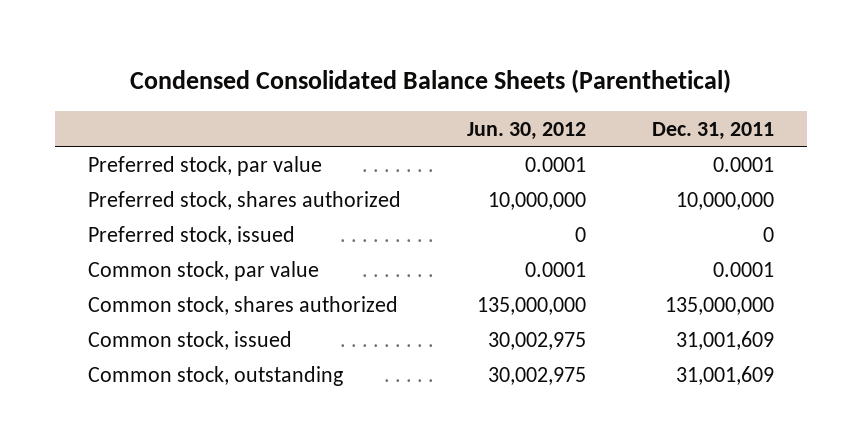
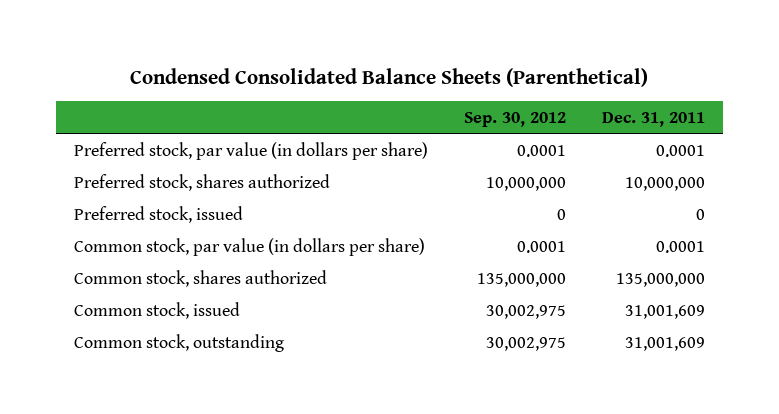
- | Jun. 30, 2012 | Dec. 31, 2011
+ | Sep. 30, 2012 | Dec. 31, 2011
- Preferred stock, par value | 0.0001 | 0.0001
+ Preferred stock, par value (in dollars per share) | 0.0001 | 0.0001
- Common stock, par value | 0.0001 | 0.0001
+ Common stock, par value (in dollars per share) | 0.0001 | 0.0001

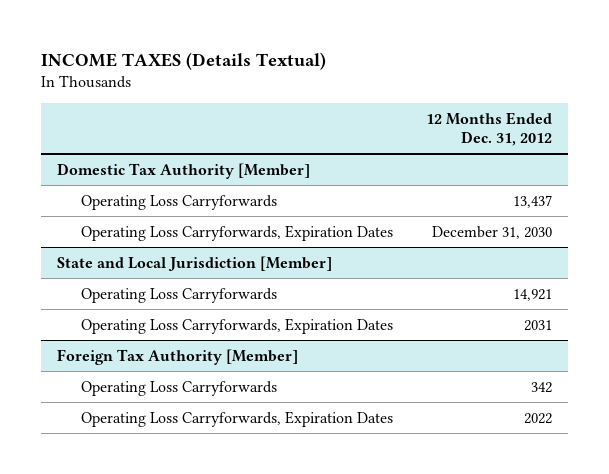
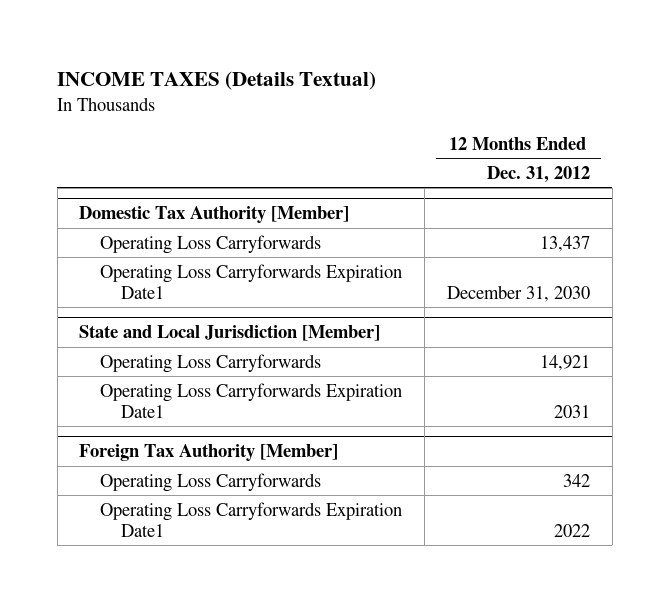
@ Domestic Tax Authority [Member]
- Operating Loss Carryforwards, Expiration Dates | December 31, 2030
+ Operating Loss Carryforwards Expiration Date1 | December 31, 2030
@ State and Local Jurisdiction [Member]
- Operating Loss Carryforwards, Expiration Dates | 2031
+ Operating Loss Carryforwards Expiration Date1 | 2031
@ Foreign Tax Authority [Member]
- Operating Loss Carryforwards, Expiration Dates | 2022
+ Operating Loss Carryforwards Expiration Date1 | 2022

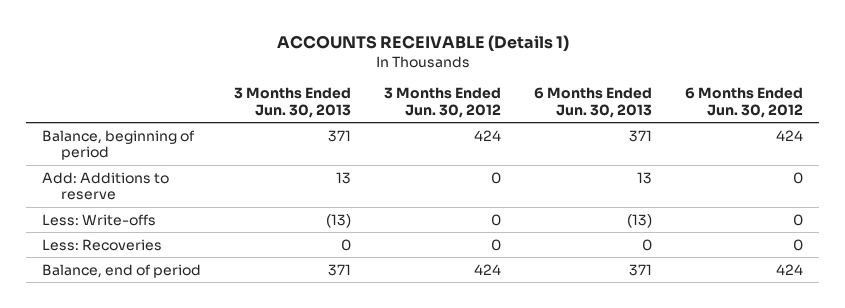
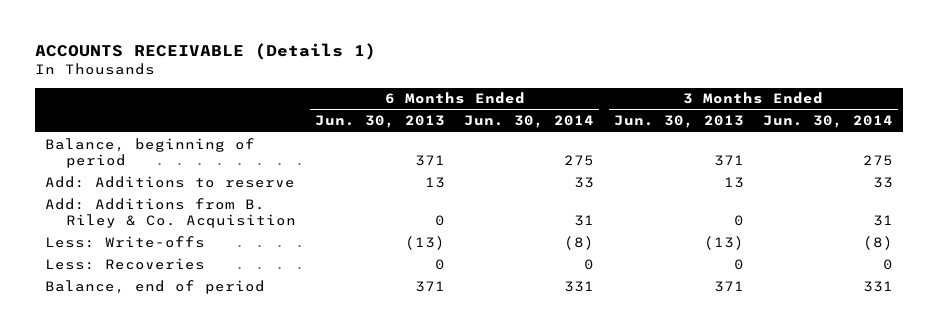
- | 3 Months Ended Jun. 30, 2013 | 3 Months Ended Jun. 30, 2012 | 6 Months Ended Jun. 30, 2013 | 6 Months Ended Jun. 30, 2012
+ | 6 Months Ended Jun. 30, 2013 | 6 Months Ended Jun. 30, 2014 | 3 Months Ended Jun. 30, 2013 | 3 Months Ended Jun. 30, 2014
+ Add: Additions from B. Riley & Co. Acquisition | 0 | 31 | 0 | 31

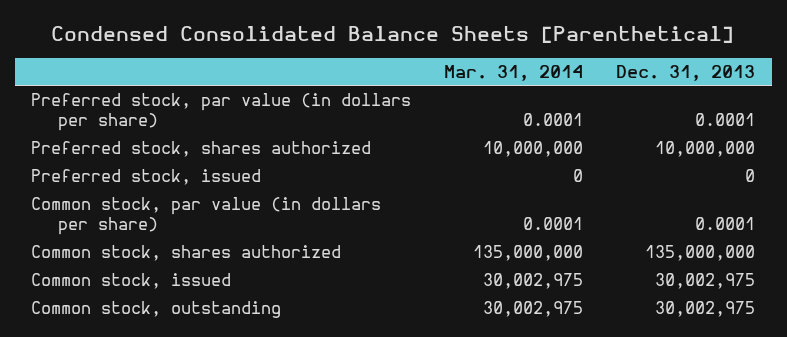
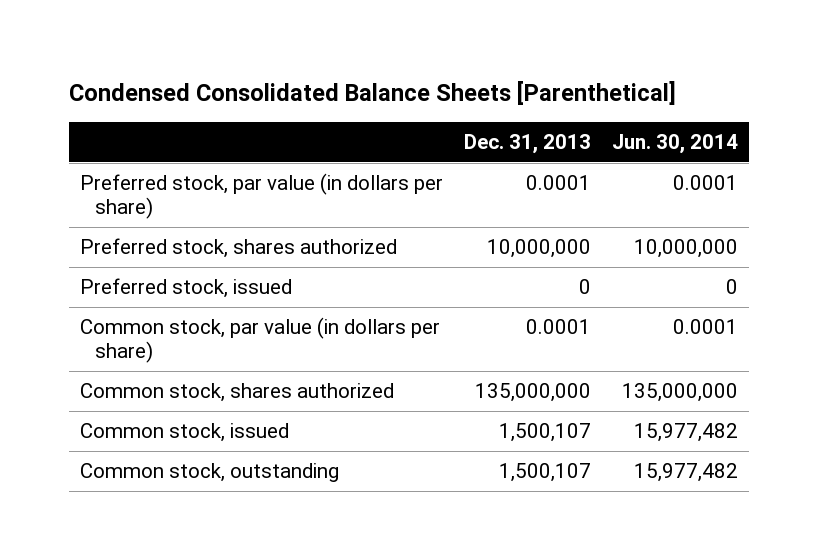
- | Mar. 31, 2014 | Dec. 31, 2013
+ | Dec. 31, 2013 | Jun. 30, 2014
- Common stock, issued | 30,002,975 | 30,002,975
- Common stock, outstanding | 30,002,975 | 30,002,975
+ Common stock, issued | 1,500,107 | 15,977,482
+ Common stock, outstanding | 1,500,107 | 15,977,482

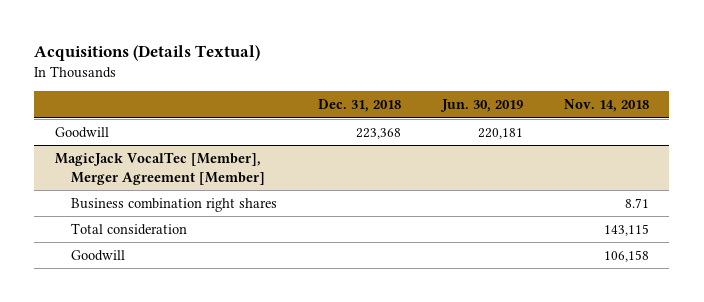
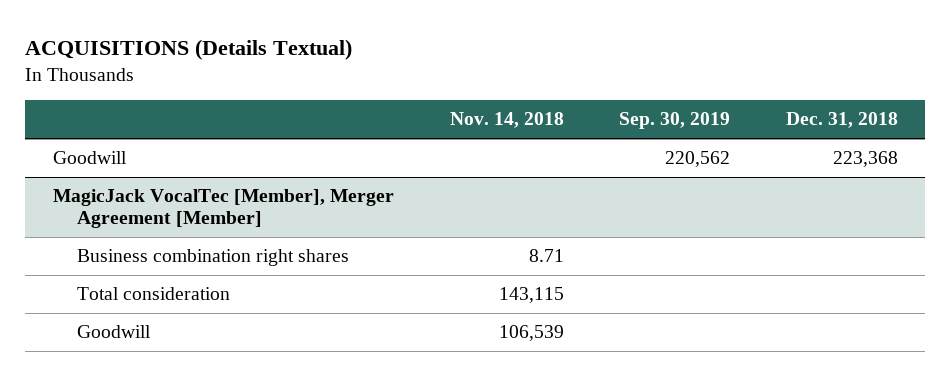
- Acquisitions (Details Textual)
+ ACQUISITIONS (Details Textual)
- | Dec. 31, 2018 | Jun. 30, 2019 | Nov. 14, 2018
+ | Nov. 14, 2018 | Sep. 30, 2019 | Dec. 31, 2018
@ MagicJack VocalTec [Member], Merger Agreement [Member]
- Goodwill | | | 106,158
+ Goodwill | 106,539 | |

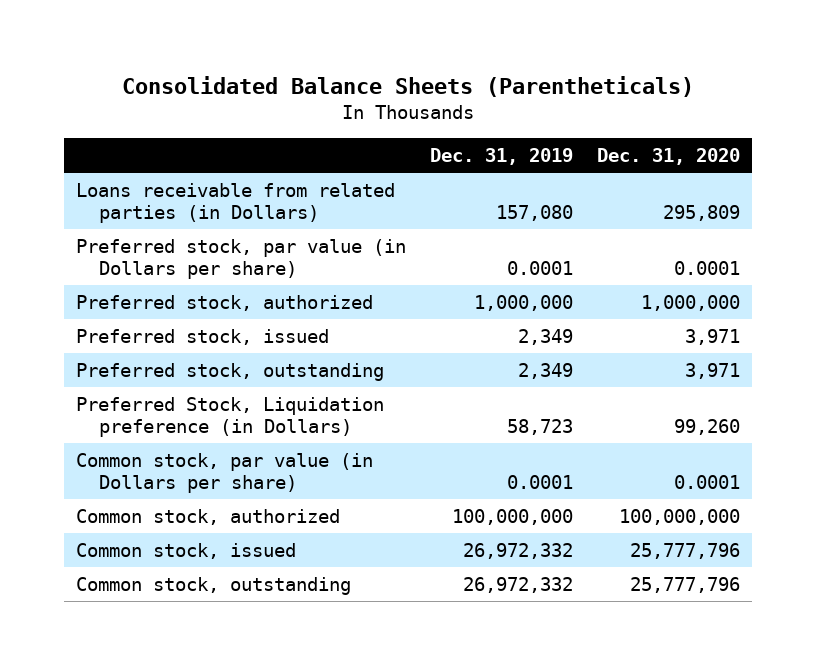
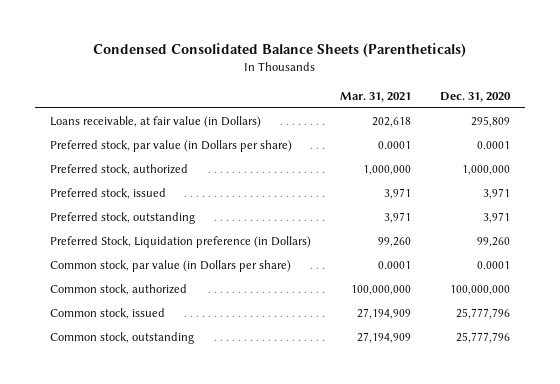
- Consolidated Balance Sheets (Parentheticals)
+ Condensed Consolidated Balance Sheets (Parentheticals)
- | Dec. 31, 2019 | Dec. 31, 2020
+ | Mar. 31, 2021 | Dec. 31, 2020
- Loans receivable from related parties (in Dollars) | 157,080 | 295,809
+ Loans receivable, at fair value (in Dollars) | 202,618 | 295,809

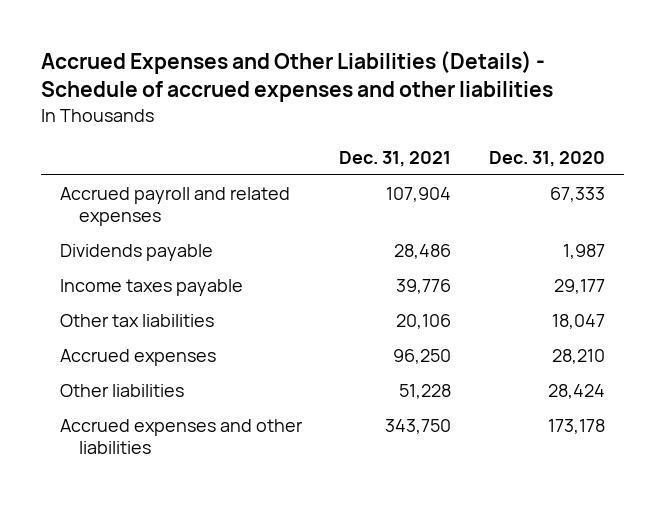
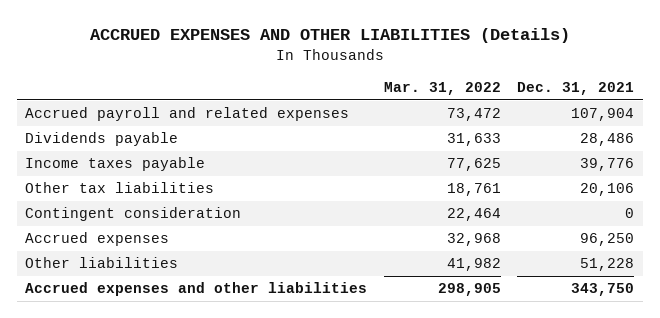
- Accrued Expenses and Other Liabilities (Details) - Schedule of accrued expenses and other liabilities
+ ACCRUED EXPENSES AND OTHER LIABILITIES (Details)
- | Dec. 31, 2021 | Dec. 31, 2020
+ | Mar. 31, 2022 | Dec. 31, 2021
+ Contingent consideration | 22,464 | 0

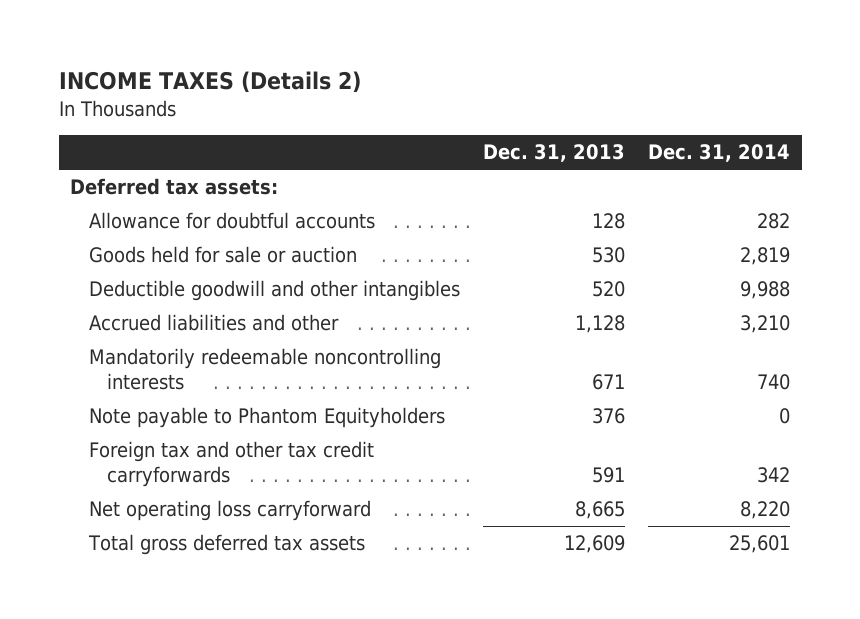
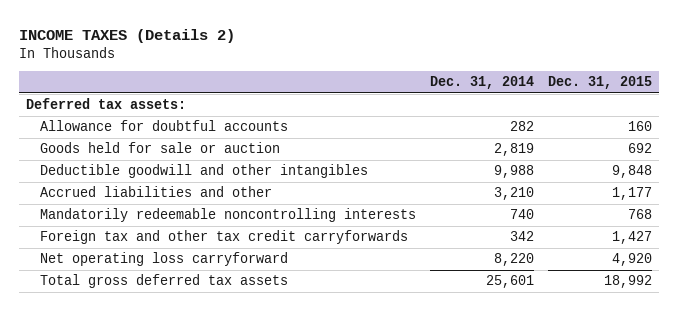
- | Dec. 31, 2013 | Dec. 31, 2014
+ | Dec. 31, 2014 | Dec. 31, 2015
- Note payable to Phantom Equityholders | 376 | 0

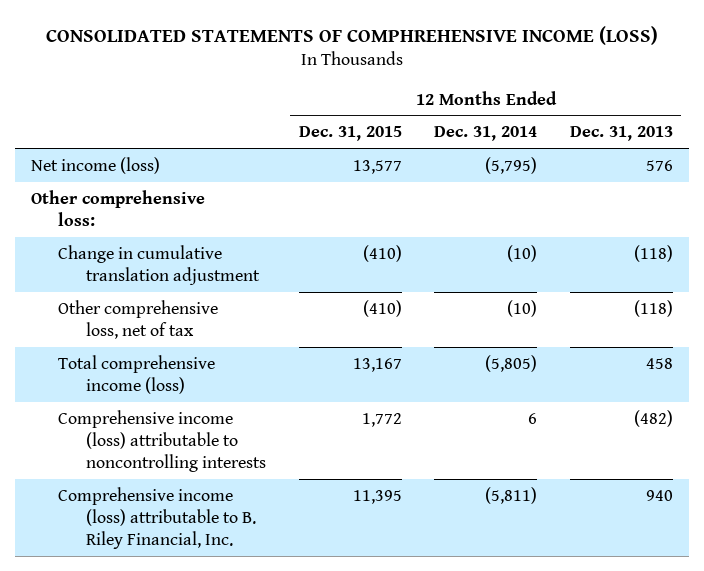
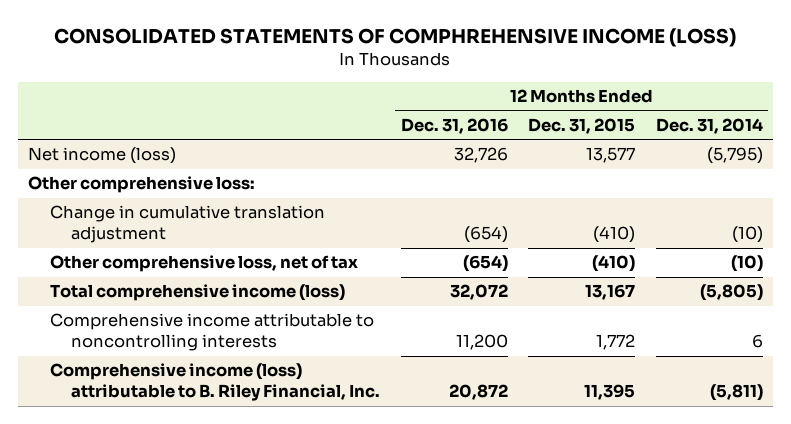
- | 12 Months Ended Dec. 31, 2015 | 12 Months Ended Dec. 31, 2014 | 12 Months Ended Dec. 31, 2013
+ | 12 Months Ended Dec. 31, 2016 | 12 Months Ended Dec. 31, 2015 | 12 Months Ended Dec. 31, 2014
- Comprehensive income (loss) attributable to noncontrolling interests | 1,772 | 6 | (482)
+ Comprehensive income attributable to noncontrolling interests | 11,200 | 1,772 | 6

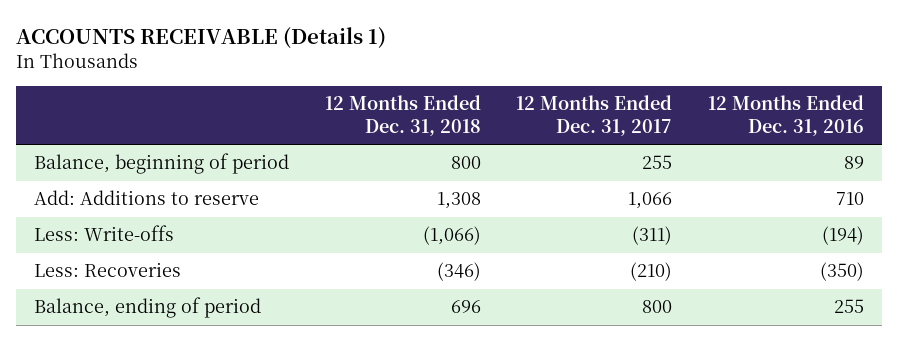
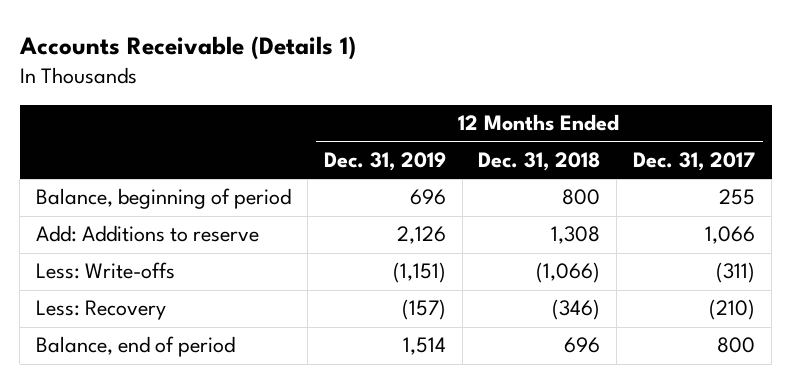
- ACCOUNTS RECEIVABLE (Details 1)
+ Accounts Receivable (Details 1)
- | 12 Months Ended Dec. 31, 2018 | 12 Months Ended Dec. 31, 2017 | 12 Months Ended Dec. 31, 2016
+ | 12 Months Ended Dec. 31, 2019 | 12 Months Ended Dec. 31, 2018 | 12 Months Ended Dec. 31, 2017
- Less: Recoveries | (346) | (210) | (350)
- Balance, ending of period | 696 | 800 | 255
+ Less: Recovery | (157) | (346) | (210)
+ Balance, end of period | 1,514 | 696 | 800

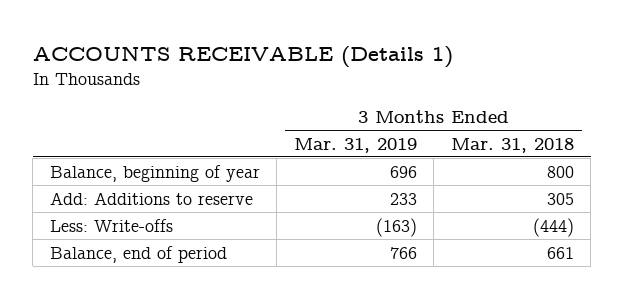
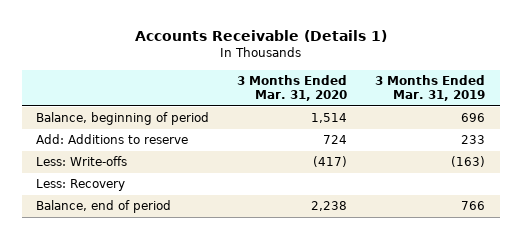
- ACCOUNTS RECEIVABLE (Details 1)
+ Accounts Receivable (Details 1)
- | 3 Months Ended Mar. 31, 2019 | 3 Months Ended Mar. 31, 2018
+ | 3 Months Ended Mar. 31, 2020 | 3 Months Ended Mar. 31, 2019
- Balance, beginning of year | 696 | 800
+ Balance, beginning of period | 1,514 | 696
+ Less: Recovery

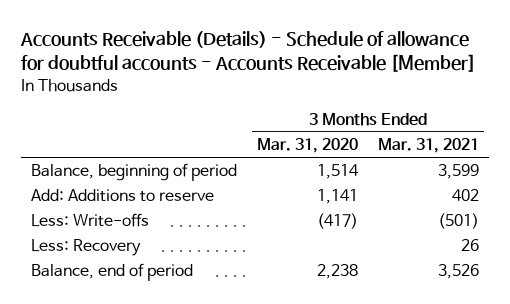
- Accounts Receivable (Details 1)
+ Accounts Receivable (Details) - Schedule of allowance for doubtful accounts - Accounts Receivable [Member]
- | 3 Months Ended Mar. 31, 2020 | 3 Months Ended Mar. 31, 2019
+ | 3 Months Ended Mar. 31, 2020 | 3 Months Ended Mar. 31, 2021
- Add: Additions to reserve | 724 | 233
+ Add: Additions to reserve | 1,141 | 402

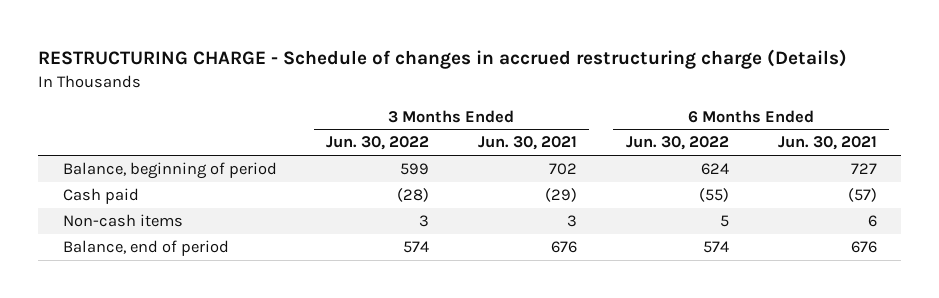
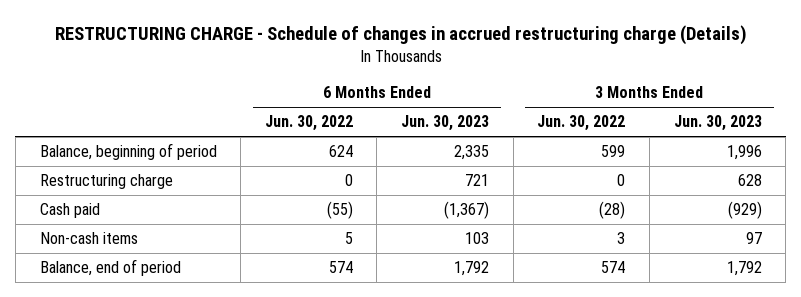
- | 3 Months Ended Jun. 30, 2022 | 3 Months Ended Jun. 30, 2021 | 6 Months Ended Jun. 30, 2022 | 6 Months Ended Jun. 30, 2021
+ | 6 Months Ended Jun. 30, 2022 | 6 Months Ended Jun. 30, 2023 | 3 Months Ended Jun. 30, 2022 | 3 Months Ended Jun. 30, 2023
+ Restructuring charge | 0 | 721 | 0 | 628

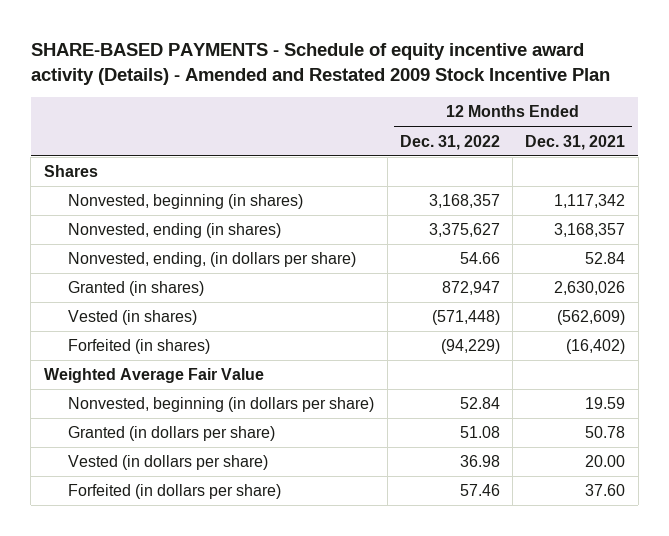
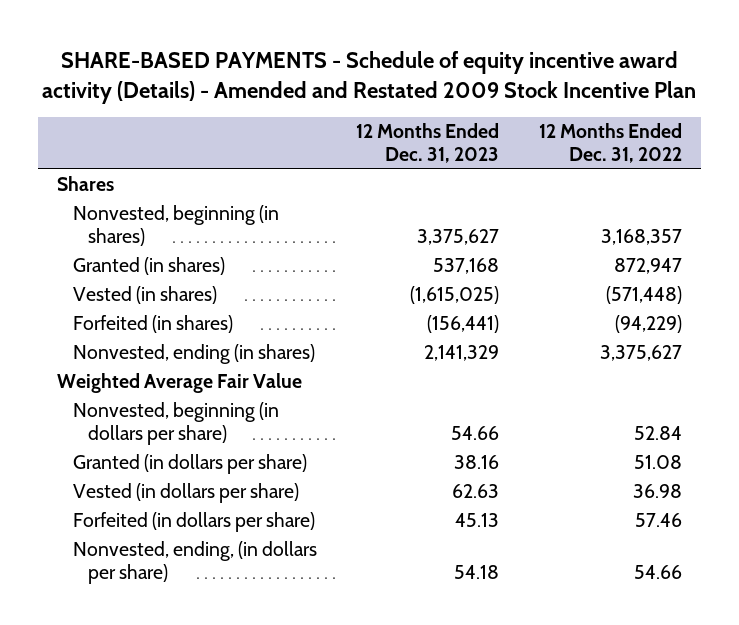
- | 12 Months Ended Dec. 31, 2022 | 12 Months Ended Dec. 31, 2021
+ | 12 Months Ended Dec. 31, 2023 | 12 Months Ended Dec. 31, 2022
moved down: Nonvested, ending (in shares) | 2,141,329 | 3,375,627
moved down: Nonvested, ending, (in dollars per share) | 54.18 | 54.66

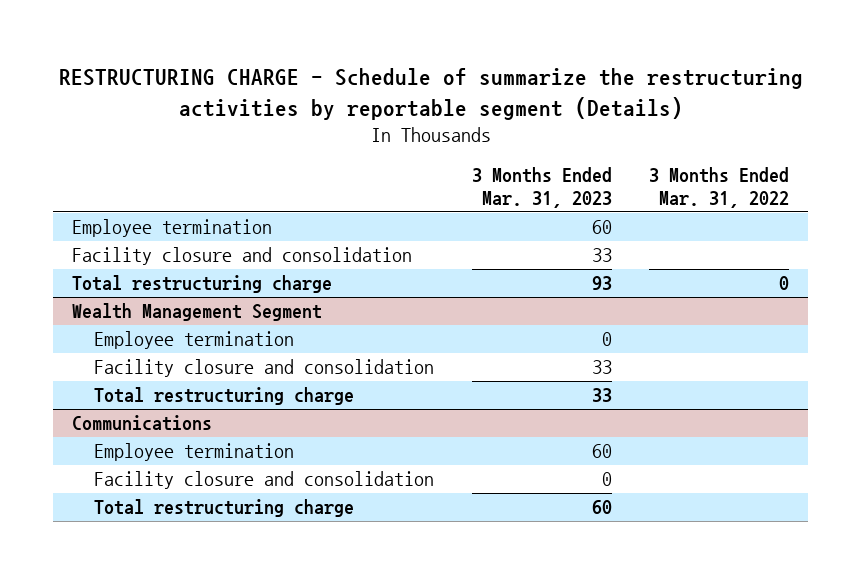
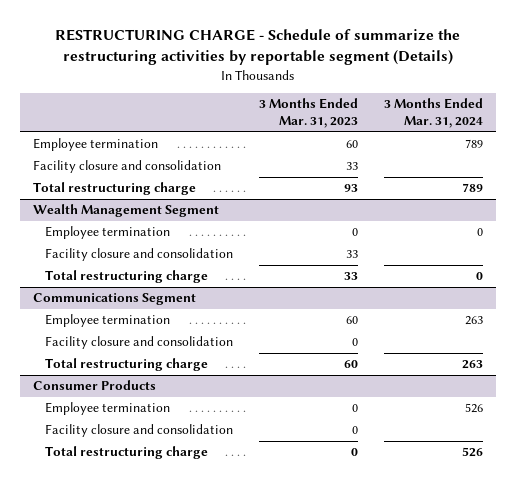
- | 3 Months Ended Mar. 31, 2023 | 3 Months Ended Mar. 31, 2022
+ | 3 Months Ended Mar. 31, 2023 | 3 Months Ended Mar. 31, 2024
- Communications
+ Communications Segment
+ Consumer Products
+ Employee termination | 0 | 526
+ Facility closure and consolidation | 0 |
+ Total restructuring charge | 0 | 526

